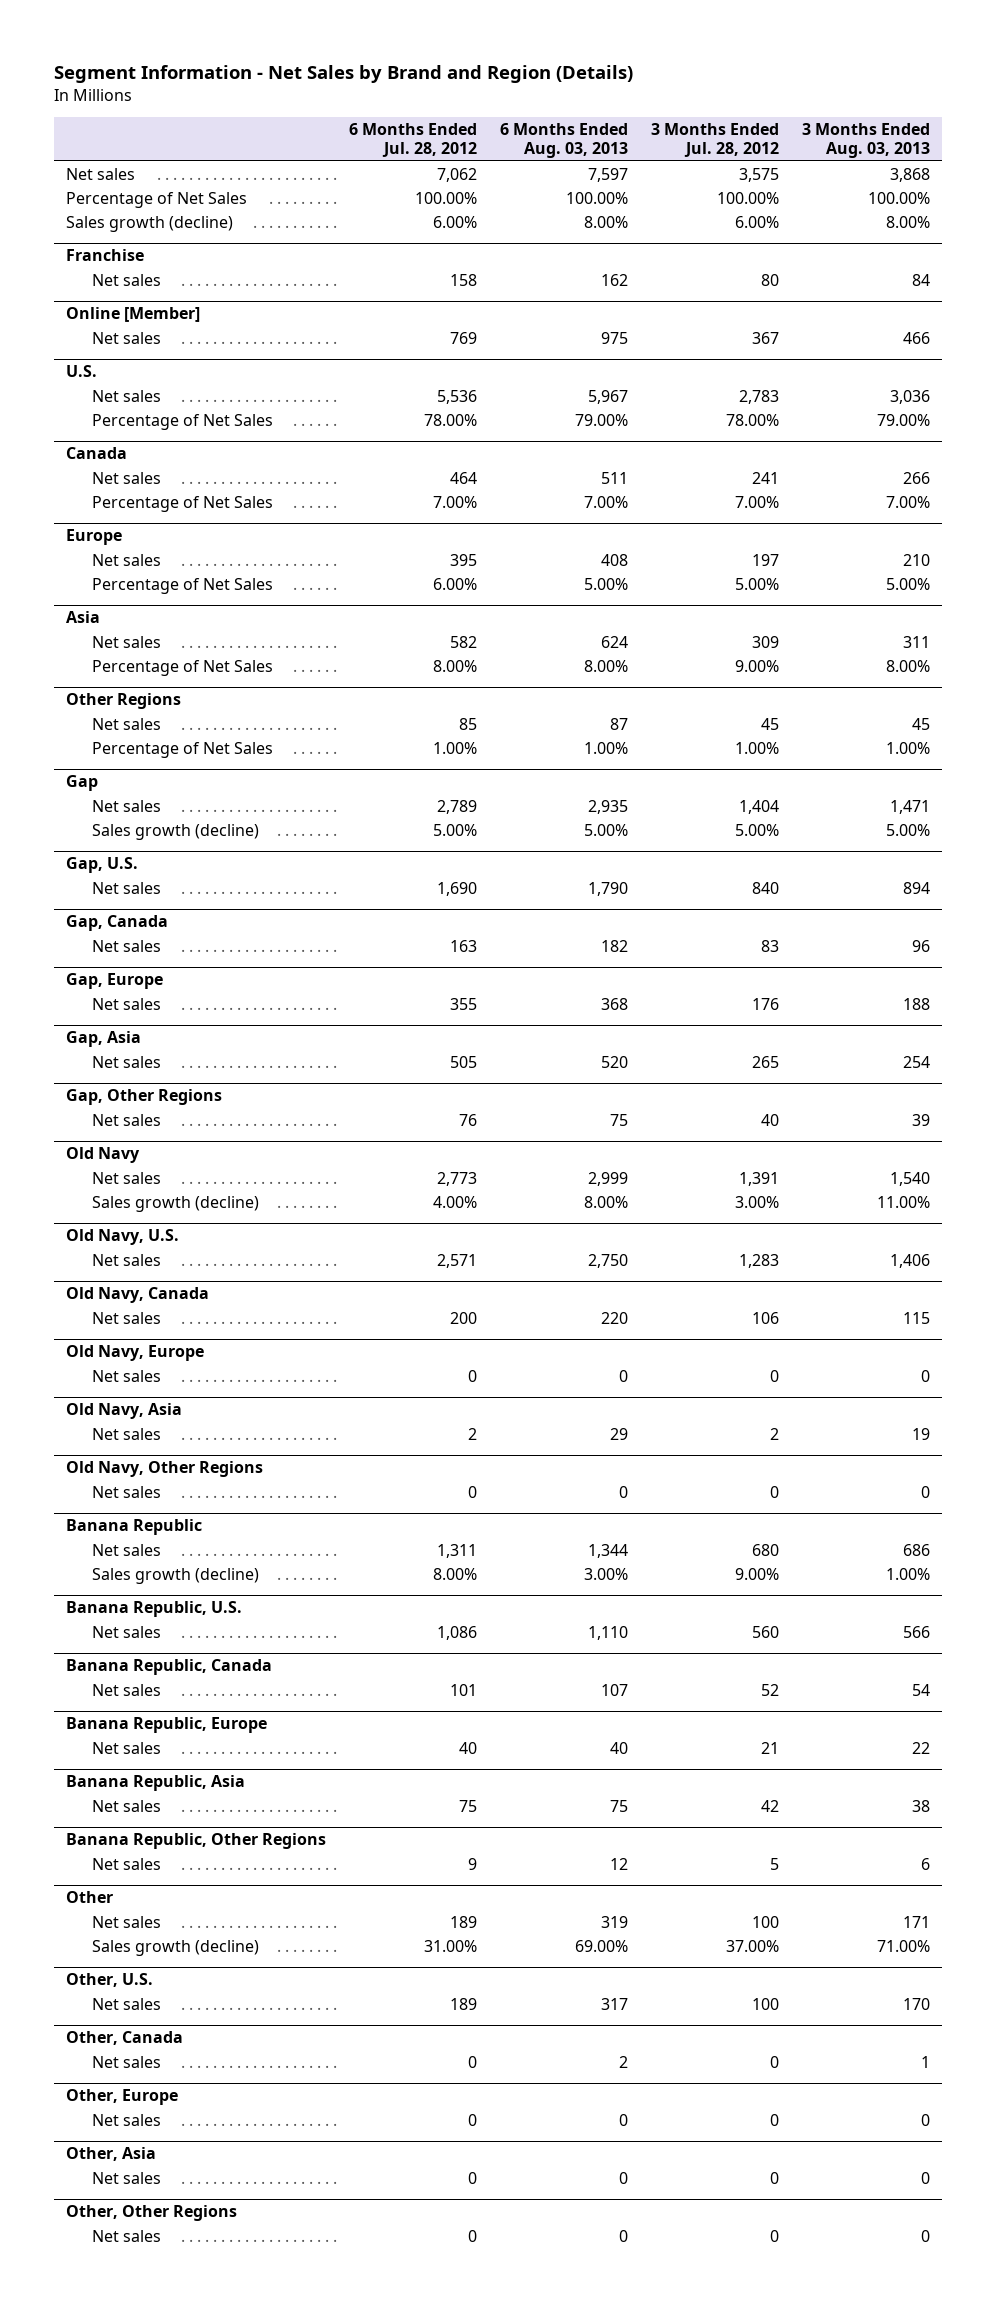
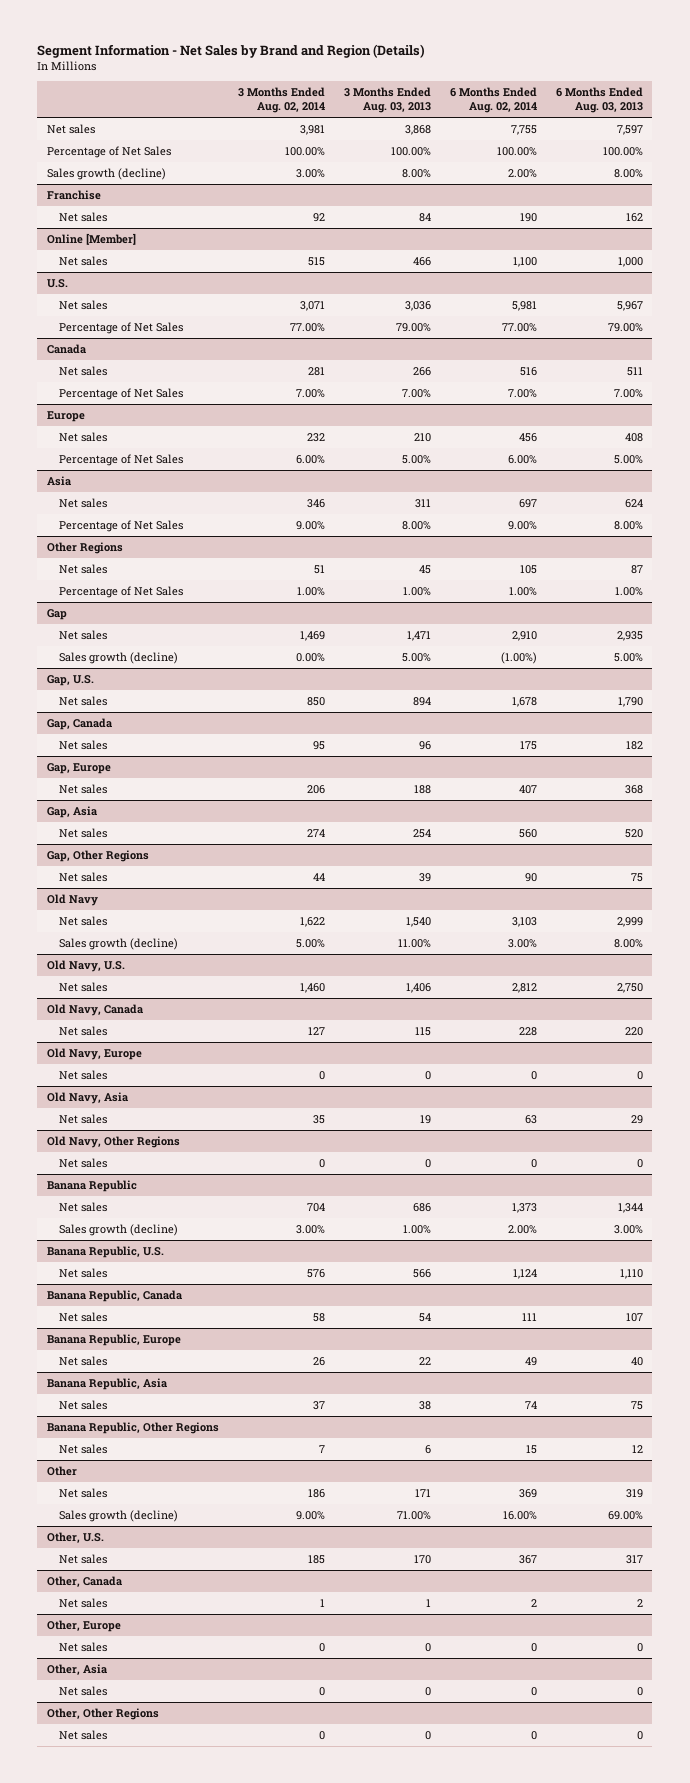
- | 6 Months Ended Jul. 28, 2012 | 6 Months Ended Aug. 03, 2013 | 3 Months Ended Jul. 28, 2012 | 3 Months Ended Aug. 03, 2013
+ | 3 Months Ended Aug. 02, 2014 | 3 Months Ended Aug. 03, 2013 | 6 Months Ended Aug. 02, 2014 | 6 Months Ended Aug. 03, 2013
@ Online [Member]
- Net sales | 769 | 975 | 367 | 466
+ Net sales | 515 | 466 | 1,100 | 1,000

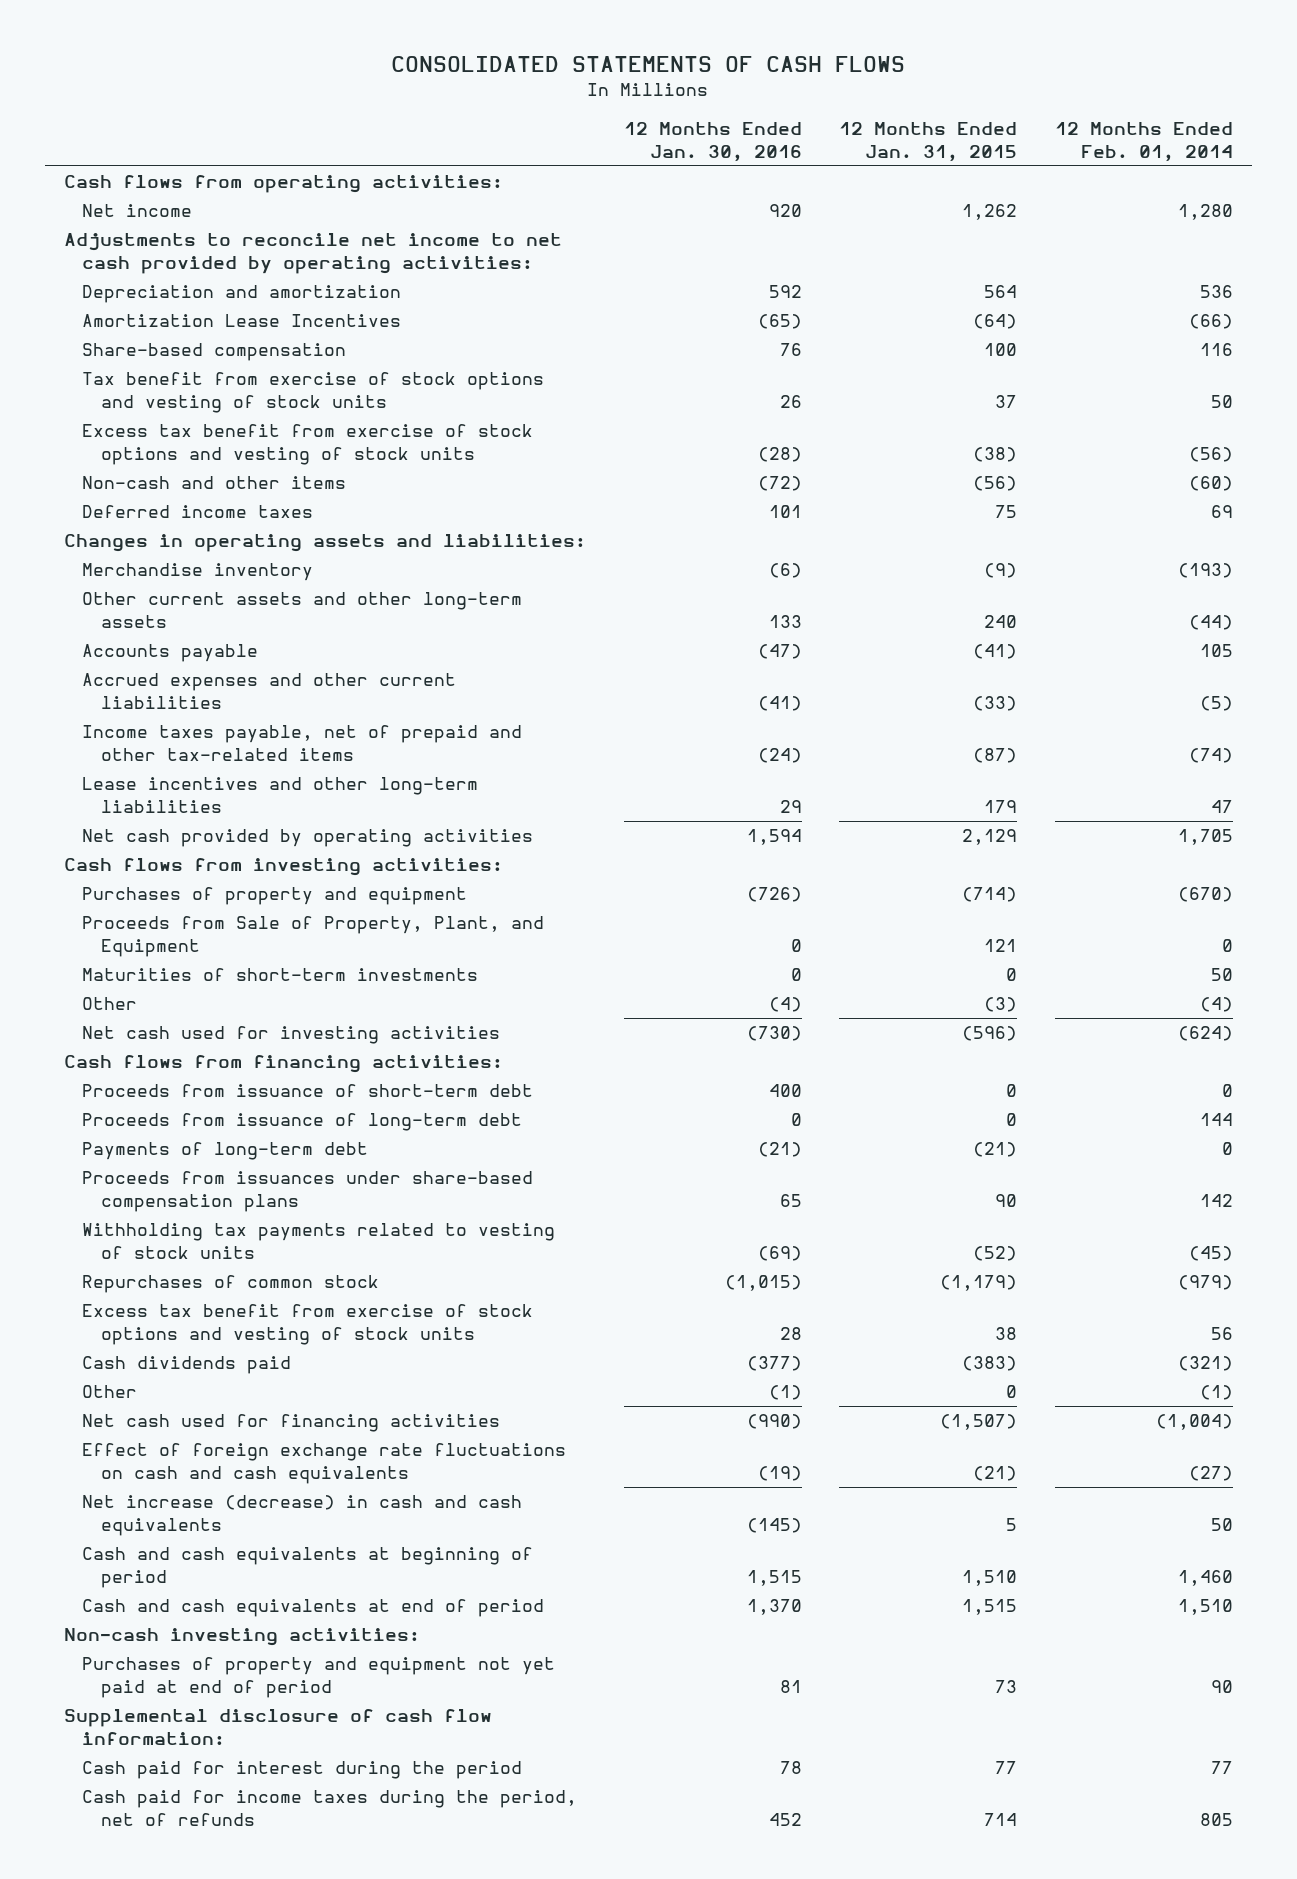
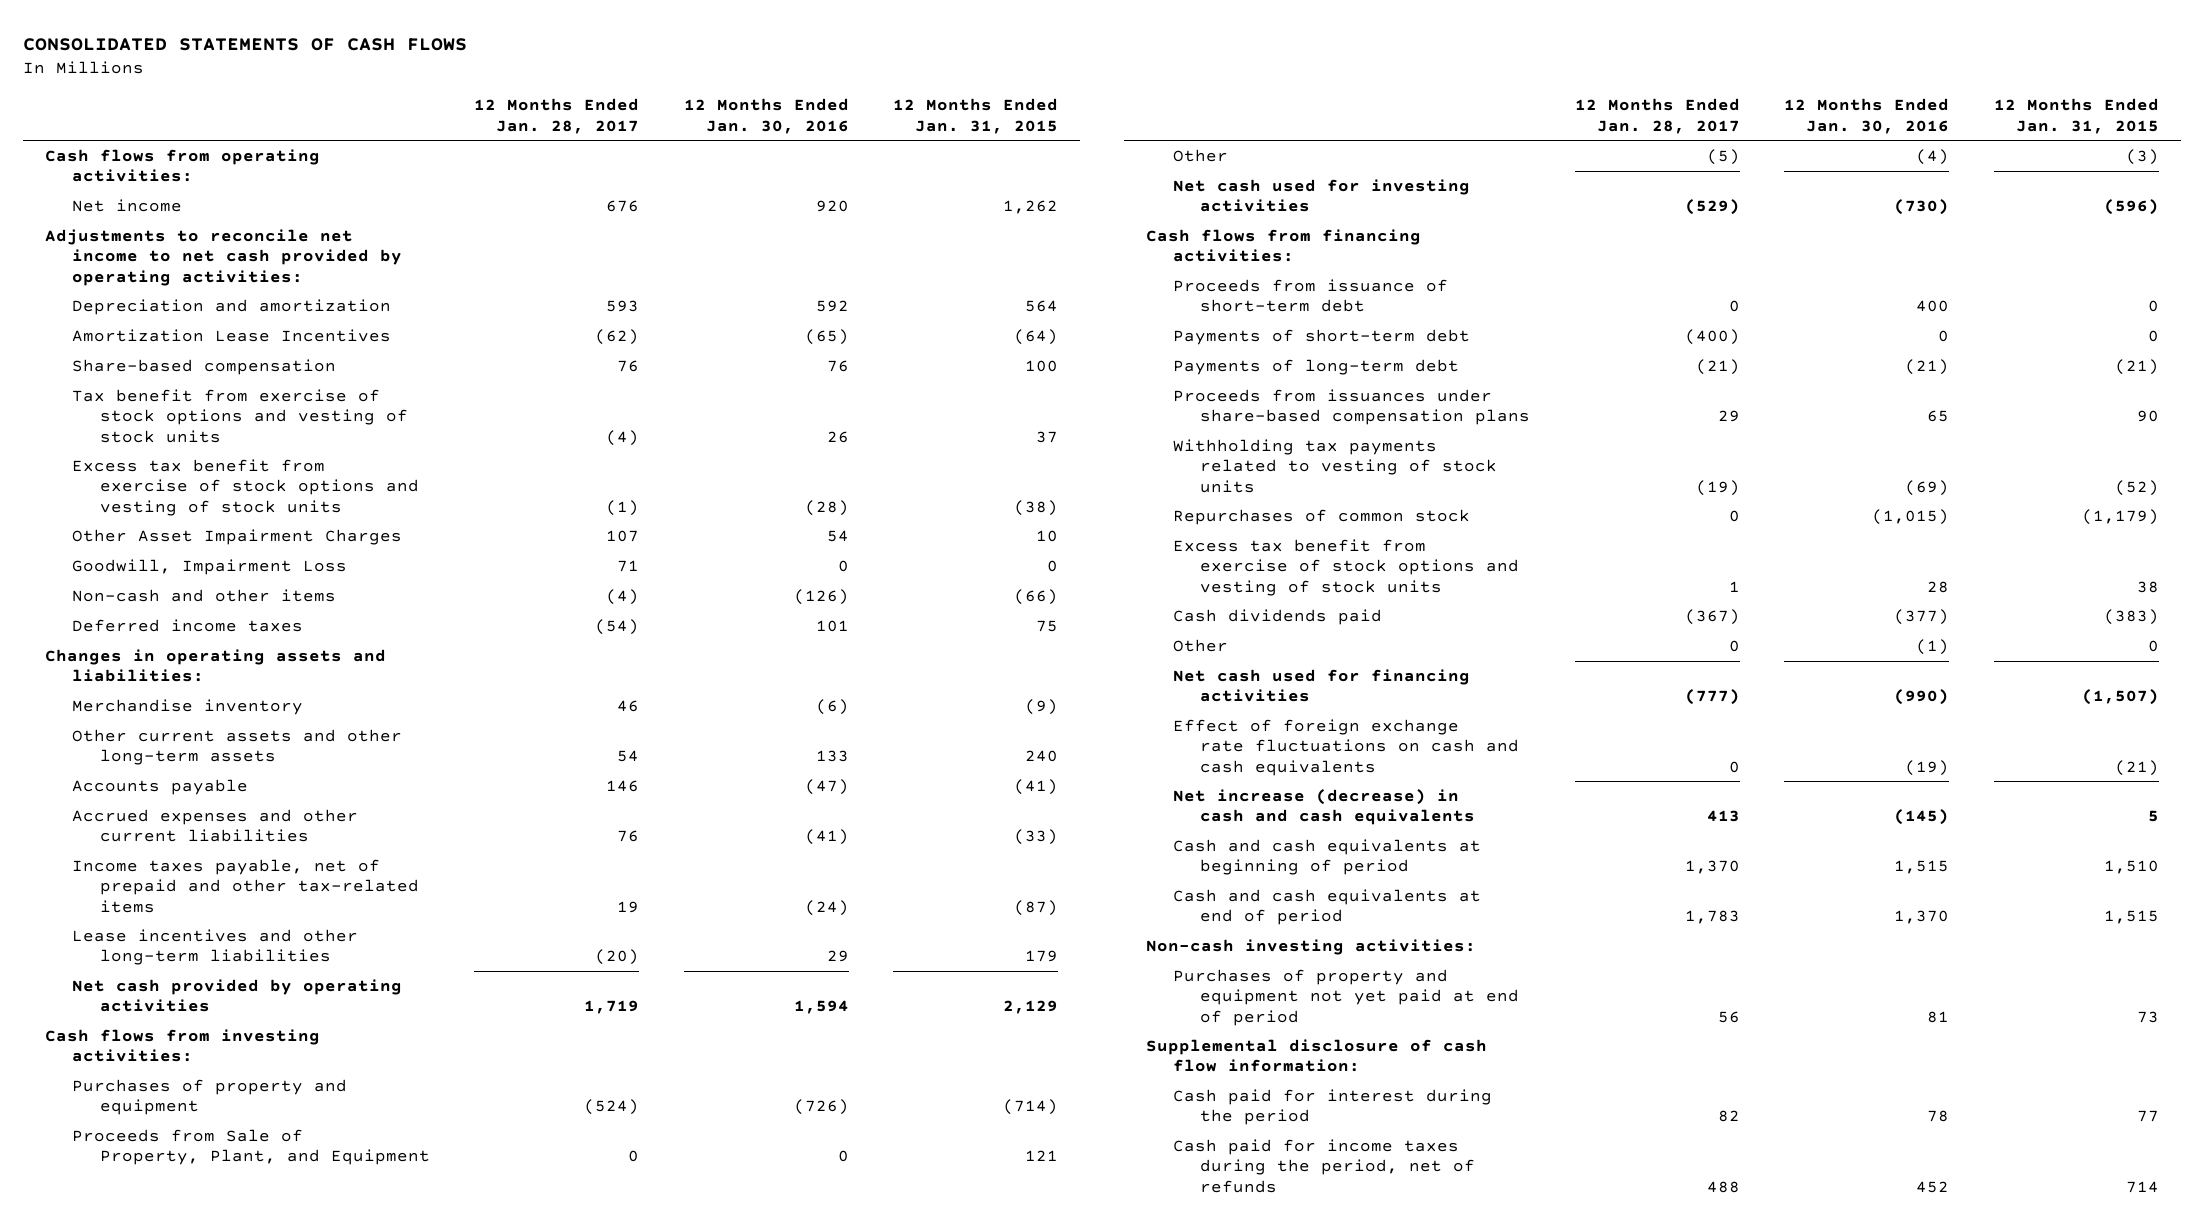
- | 12 Months Ended Jan. 30, 2016 | 12 Months Ended Jan. 31, 2015 | 12 Months Ended Feb. 01, 2014
+ | 12 Months Ended Jan. 28, 2017 | 12 Months Ended Jan. 30, 2016 | 12 Months Ended Jan. 31, 2015
- Non-cash and other items | (72) | (56) | (60)
+ Other Asset Impairment Charges | 107 | 54 | 10
+ Goodwill, Impairment Loss | 71 | 0 | 0
+ Non-cash and other items | (4) | (126) | (66)
- Maturities of short-term investments | 0 | 0 | 50
- Proceeds from issuance of long-term debt | 0 | 0 | 144
+ Payments of short-term debt | (400) | 0 | 0

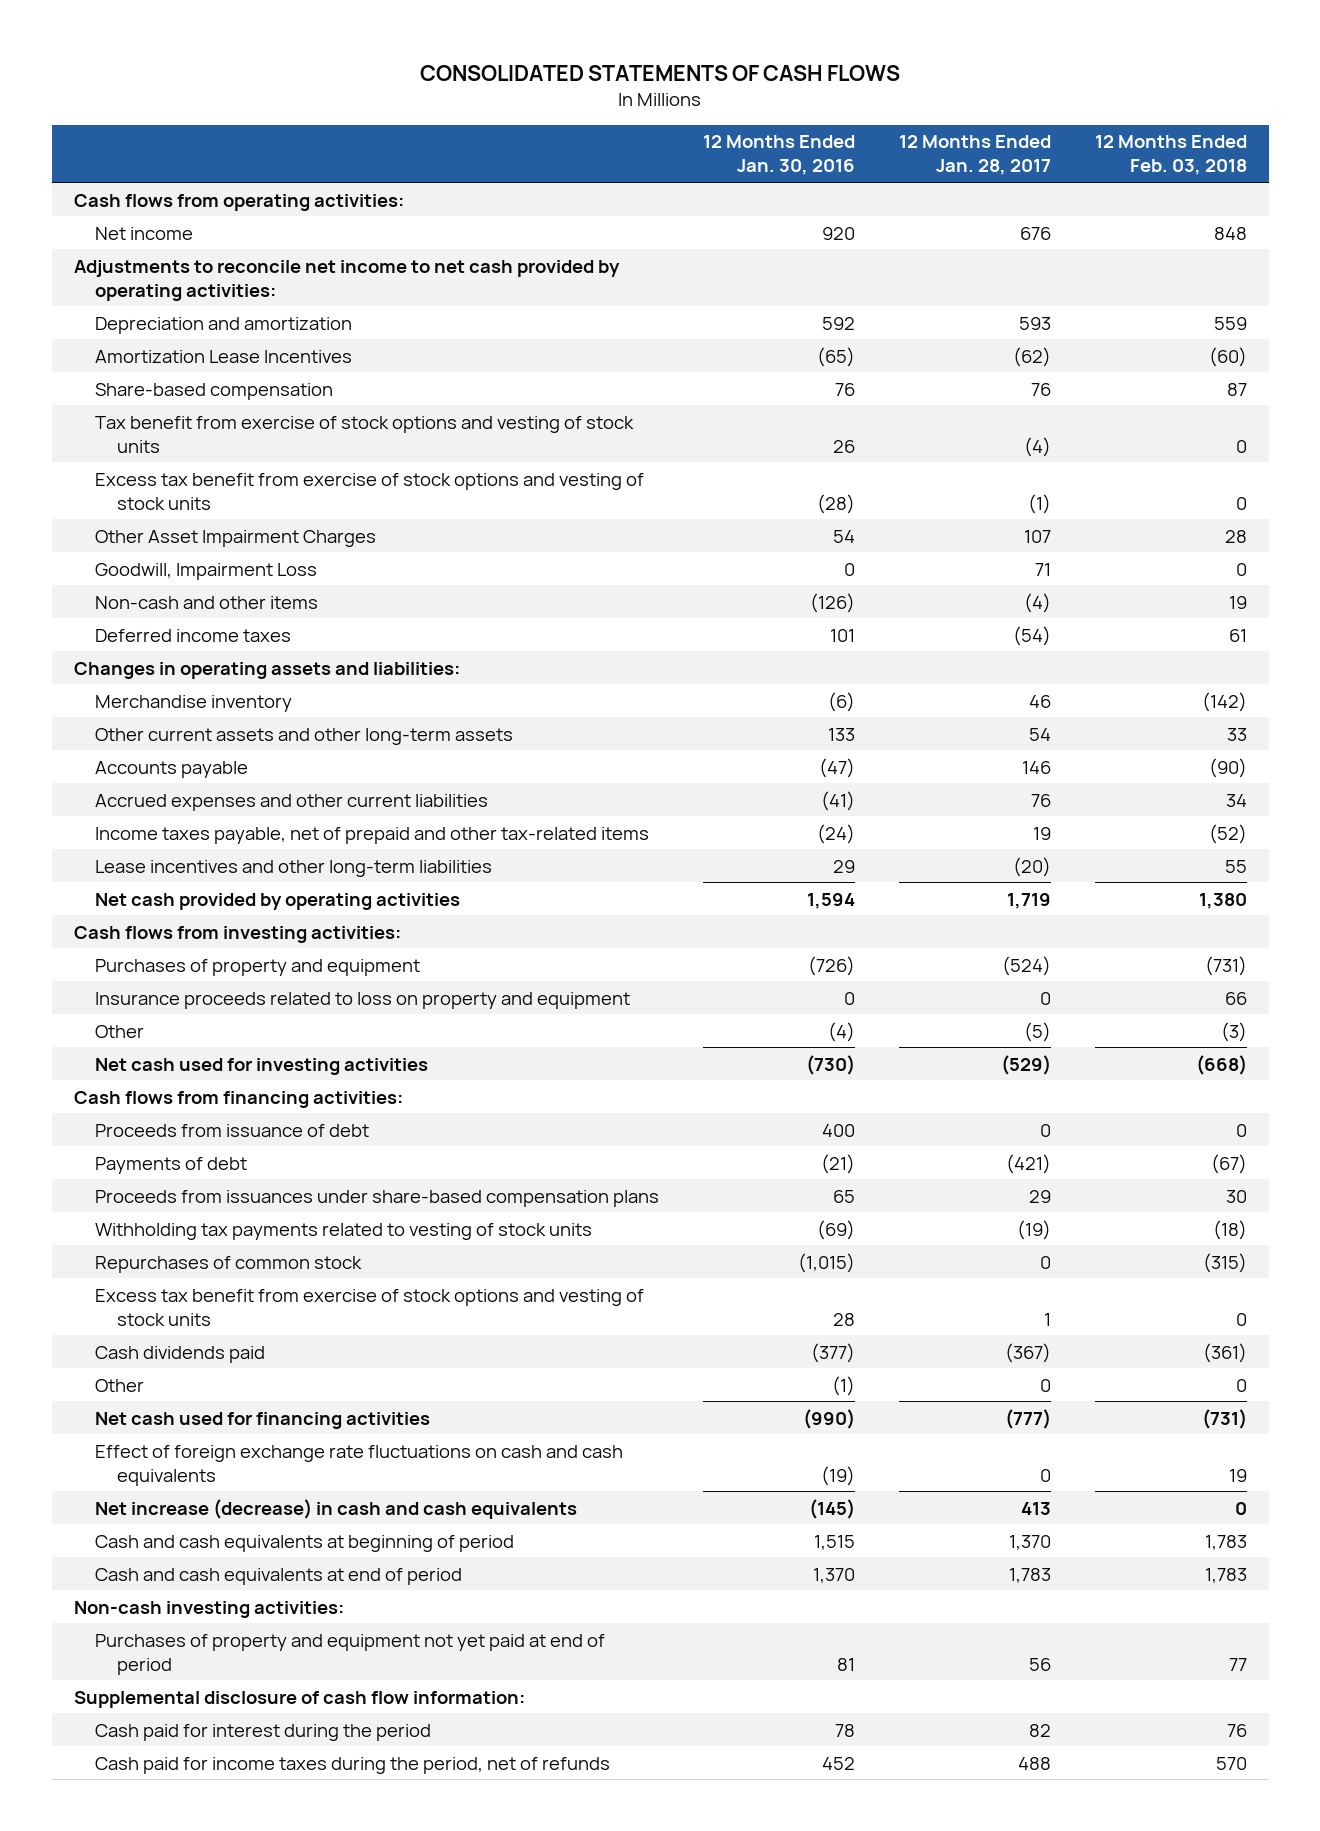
- | 12 Months Ended Jan. 28, 2017 | 12 Months Ended Jan. 30, 2016 | 12 Months Ended Jan. 31, 2015
+ | 12 Months Ended Jan. 30, 2016 | 12 Months Ended Jan. 28, 2017 | 12 Months Ended Feb. 03, 2018
- Proceeds from Sale of Property, Plant, and Equipment | 0 | 0 | 121
+ Insurance proceeds related to loss on property and equipment | 0 | 0 | 66
- Proceeds from issuance of short-term debt | 0 | 400 | 0
- Payments of short-term debt | (400) | 0 | 0
- Payments of long-term debt | (21) | (21) | (21)
+ Proceeds from issuance of debt | 400 | 0 | 0
+ Payments of debt | (21) | (421) | (67)

